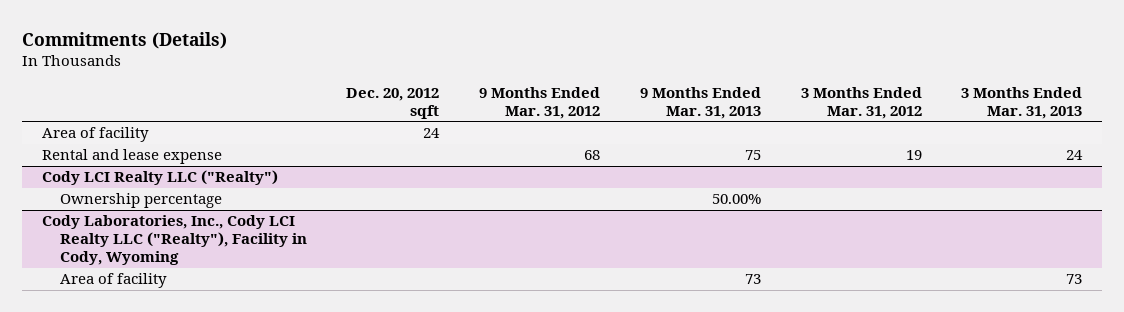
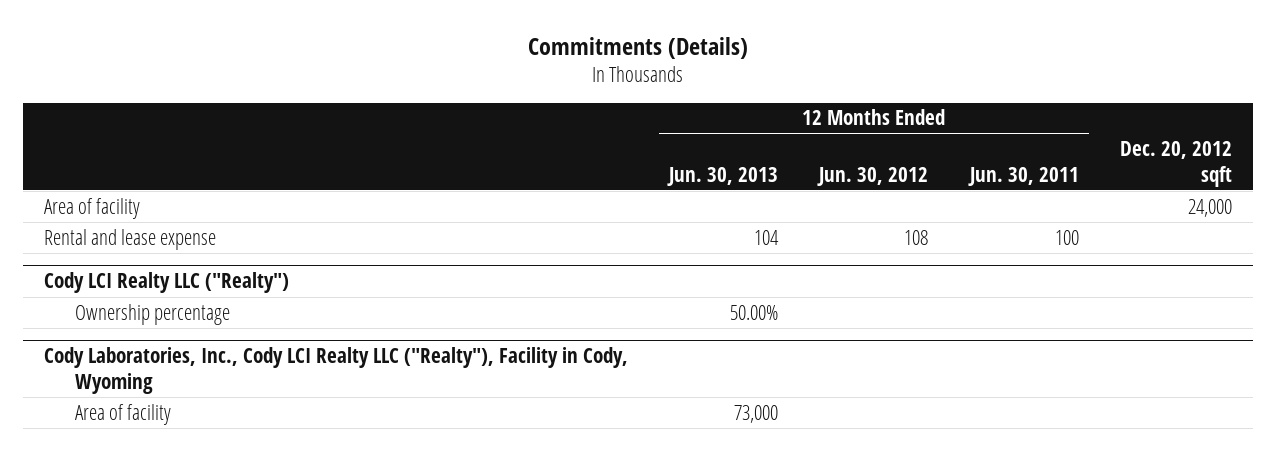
- | Dec. 20, 2012 sqft | 9 Months Ended Mar. 31, 2012 | 9 Months Ended Mar. 31, 2013 | 3 Months Ended Mar. 31, 2012 | 3 Months Ended Mar. 31, 2013
+ | 12 Months Ended Jun. 30, 2013 | 12 Months Ended Jun. 30, 2012 | 12 Months Ended Jun. 30, 2011 | Dec. 20, 2012 sqft
- Area of facility | 24 | | | |
+ Area of facility | | | | 24,000

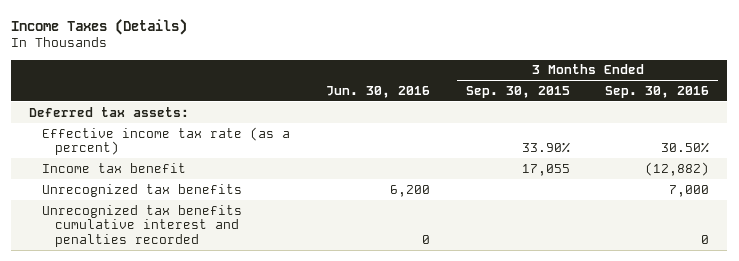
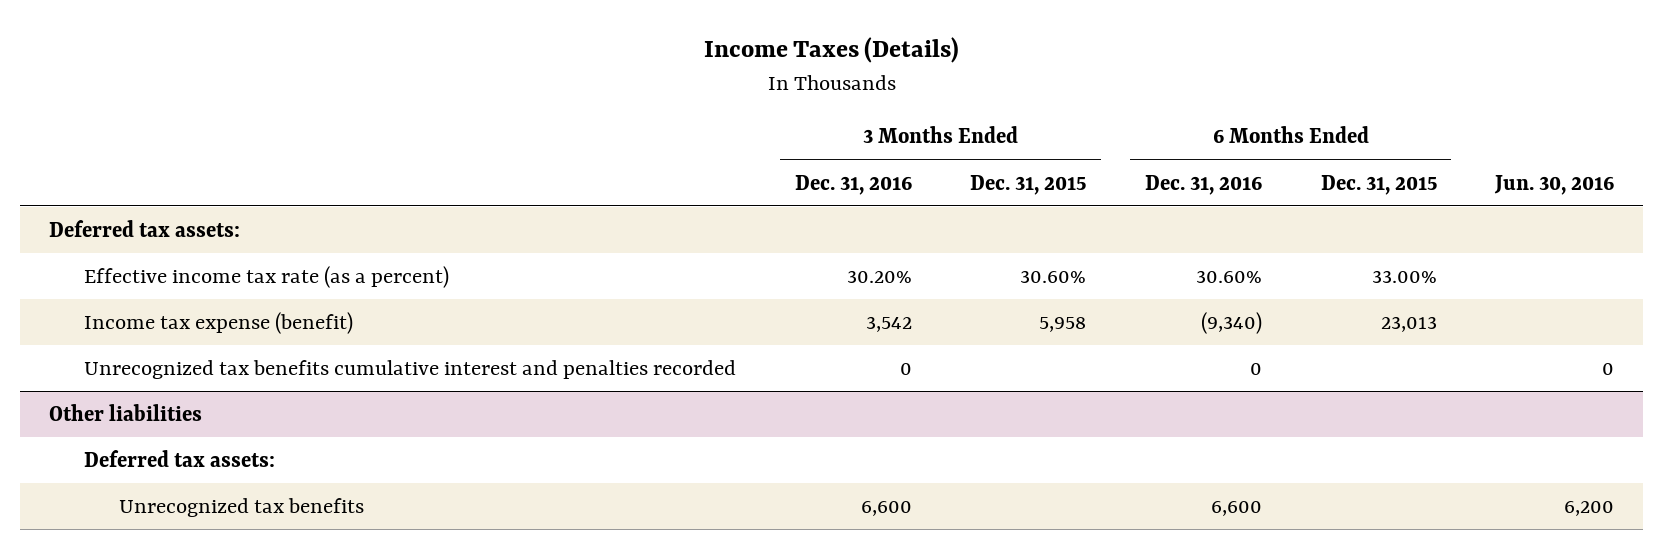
- | Jun. 30, 2016 | 3 Months Ended Sep. 30, 2015 | 3 Months Ended Sep. 30, 2016
+ | 3 Months Ended Dec. 31, 2016 | 3 Months Ended Dec. 31, 2015 | 6 Months Ended Dec. 31, 2016 | 6 Months Ended Dec. 31, 2015 | Jun. 30, 2016
- Income tax benefit | | 17,055 | (12,882)
- Unrecognized tax benefits | 6,200 | | 7,000
+ Income tax expense (benefit) | 3,542 | 5,958 | (9,340) | 23,013 |
+ Other liabilities
+ Deferred tax assets:
+ Unrecognized tax benefits | 6,600 | | 6,600 | | 6,200

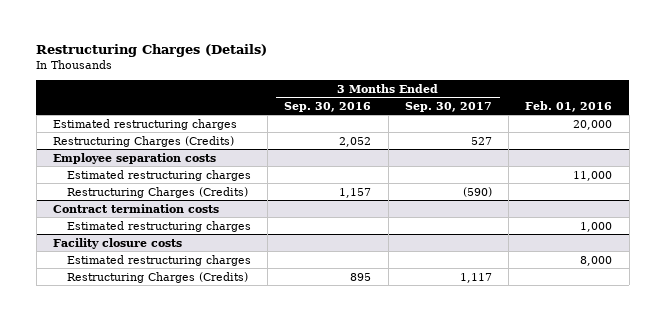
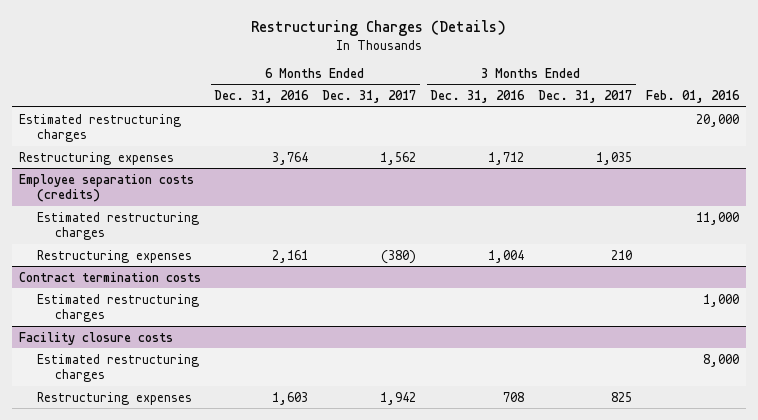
- | 3 Months Ended Sep. 30, 2016 | 3 Months Ended Sep. 30, 2017 | Feb. 01, 2016
+ | 6 Months Ended Dec. 31, 2016 | 6 Months Ended Dec. 31, 2017 | 3 Months Ended Dec. 31, 2016 | 3 Months Ended Dec. 31, 2017 | Feb. 01, 2016
- Restructuring Charges (Credits) | 2,052 | 527 |
- Employee separation costs
+ Restructuring expenses | 3,764 | 1,562 | 1,712 | 1,035 |
+ Employee separation costs (credits)
- Restructuring Charges (Credits) | 1,157 | (590) |
+ Restructuring expenses | 2,161 | (380) | 1,004 | 210 |
@ Facility closure costs
- Restructuring Charges (Credits) | 895 | 1,117 |
+ Restructuring expenses | 1,603 | 1,942 | 708 | 825 |

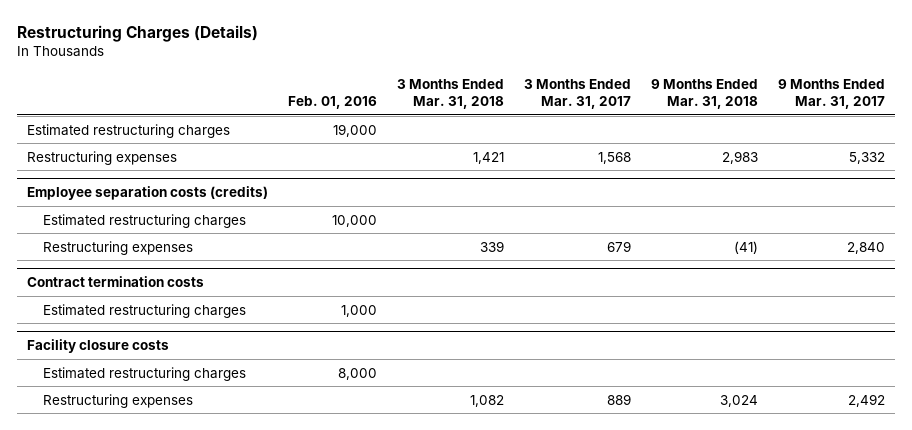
- | 6 Months Ended Dec. 31, 2016 | 6 Months Ended Dec. 31, 2017 | 3 Months Ended Dec. 31, 2016 | 3 Months Ended Dec. 31, 2017 | Feb. 01, 2016
+ | Feb. 01, 2016 | 3 Months Ended Mar. 31, 2018 | 3 Months Ended Mar. 31, 2017 | 9 Months Ended Mar. 31, 2018 | 9 Months Ended Mar. 31, 2017
- Estimated restructuring charges | | | | | 20,000
+ Estimated restructuring charges | 19,000 | | | |
@ Employee separation costs (credits)
- Estimated restructuring charges | | | | | 11,000
+ Estimated restructuring charges | 10,000 | | | |

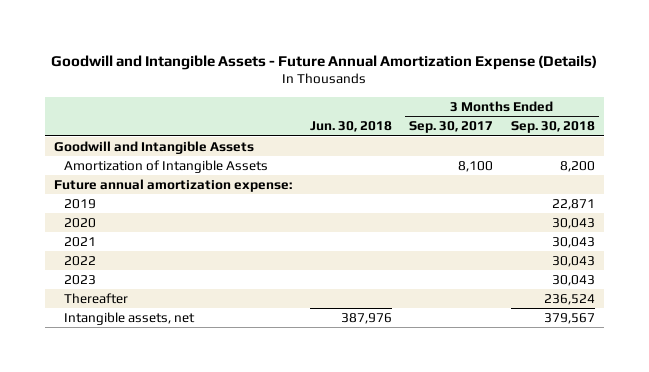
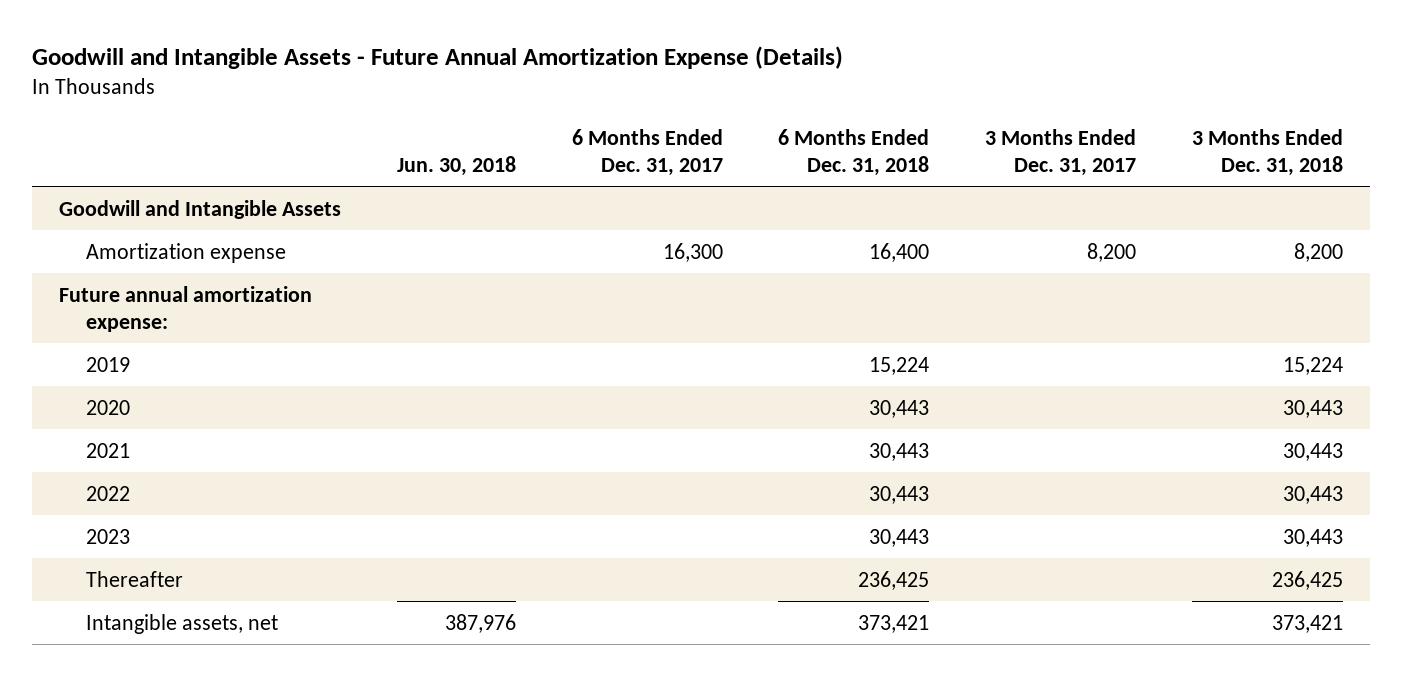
- | Jun. 30, 2018 | 3 Months Ended Sep. 30, 2017 | 3 Months Ended Sep. 30, 2018
+ | Jun. 30, 2018 | 6 Months Ended Dec. 31, 2017 | 6 Months Ended Dec. 31, 2018 | 3 Months Ended Dec. 31, 2017 | 3 Months Ended Dec. 31, 2018
- Amortization of Intangible Assets | | 8,100 | 8,200
+ Amortization expense | | 16,300 | 16,400 | 8,200 | 8,200

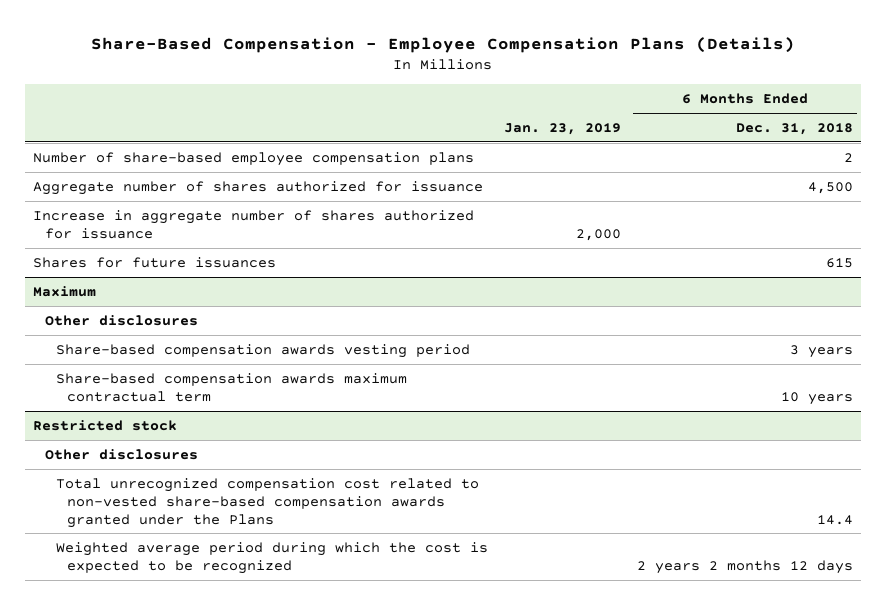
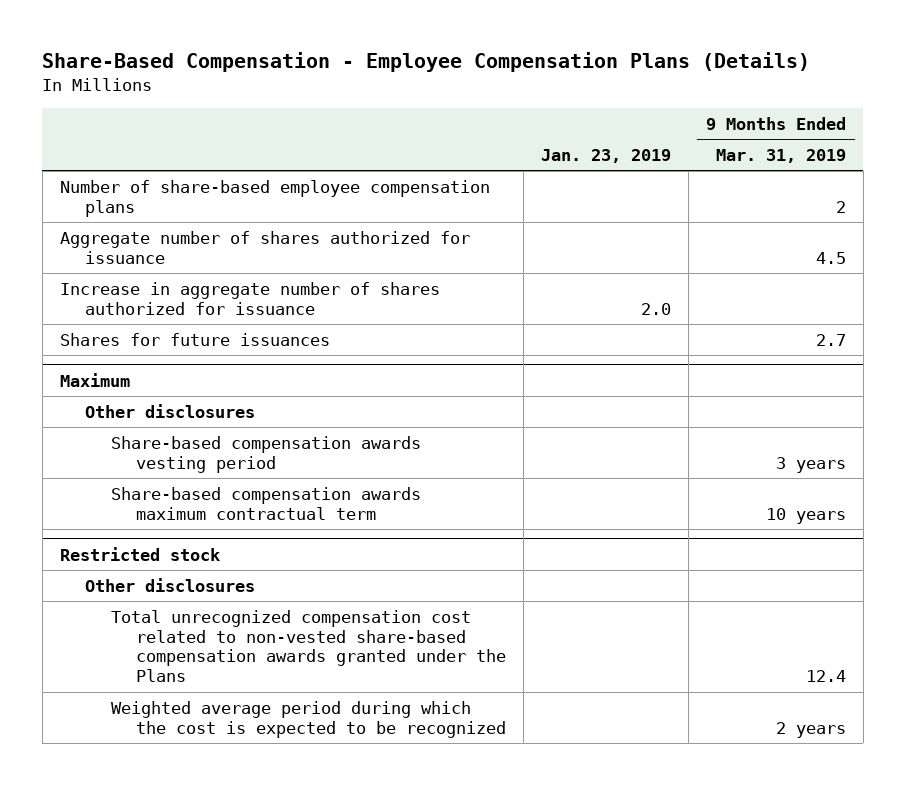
- | Jan. 23, 2019 | 6 Months Ended Dec. 31, 2018
+ | Jan. 23, 2019 | 9 Months Ended Mar. 31, 2019
- Increase in aggregate number of shares authorized for issuance | 2,000 |
+ Increase in aggregate number of shares authorized for issuance | 2.0 |

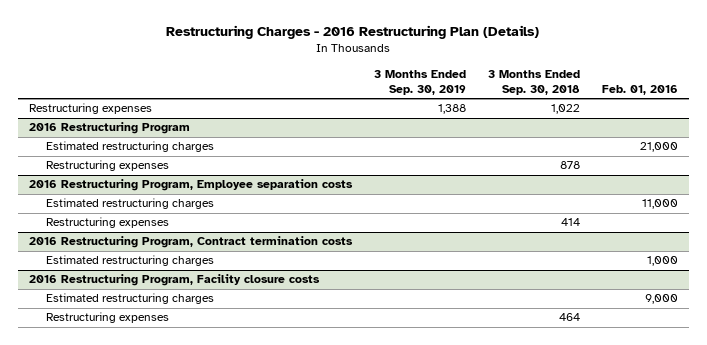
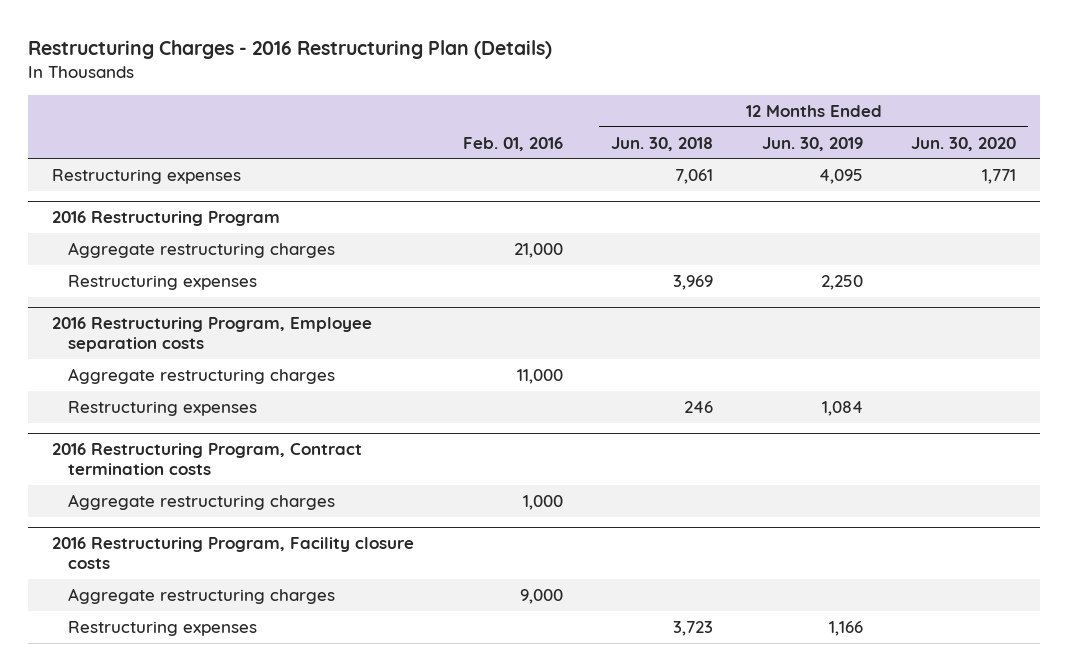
- | 3 Months Ended Sep. 30, 2019 | 3 Months Ended Sep. 30, 2018 | Feb. 01, 2016
+ | Feb. 01, 2016 | 12 Months Ended Jun. 30, 2018 | 12 Months Ended Jun. 30, 2019 | 12 Months Ended Jun. 30, 2020
@ 2016 Restructuring Program
- Estimated restructuring charges | | | 21,000
+ Aggregate restructuring charges | 21,000 | | |
@ 2016 Restructuring Program, Employee separation costs
- Estimated restructuring charges | | | 11,000
+ Aggregate restructuring charges | 11,000 | | |
@ 2016 Restructuring Program, Contract termination costs
- Estimated restructuring charges | | | 1,000
+ Aggregate restructuring charges | 1,000 | | |
@ 2016 Restructuring Program, Facility closure costs
- Estimated restructuring charges | | | 9,000
+ Aggregate restructuring charges | 9,000 | | |

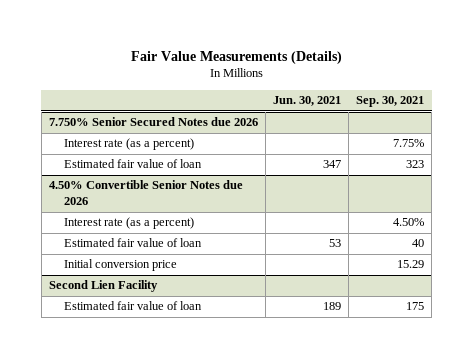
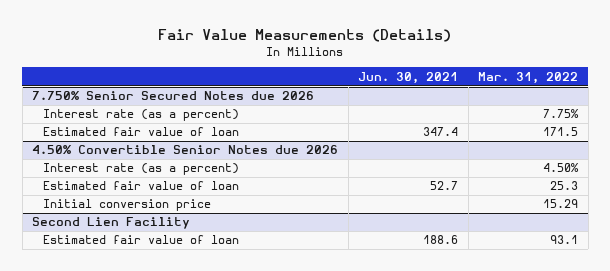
- | Jun. 30, 2021 | Sep. 30, 2021
+ | Jun. 30, 2021 | Mar. 31, 2022
@ 7.750% Senior Secured Notes due 2026
- Estimated fair value of loan | 347 | 323
+ Estimated fair value of loan | 347.4 | 171.5
@ 4.50% Convertible Senior Notes due 2026
- Estimated fair value of loan | 53 | 40
+ Estimated fair value of loan | 52.7 | 25.3
@ Second Lien Facility
- Estimated fair value of loan | 189 | 175
+ Estimated fair value of loan | 188.6 | 93.1

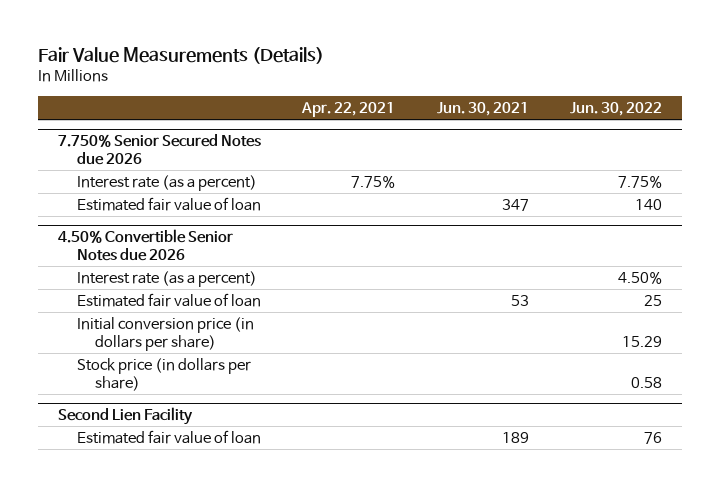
- | Jun. 30, 2021 | Mar. 31, 2022
+ | Apr. 22, 2021 | Jun. 30, 2021 | Jun. 30, 2022
@ 7.750% Senior Secured Notes due 2026
- Estimated fair value of loan | 347.4 | 171.5
+ Estimated fair value of loan | | 347 | 140
@ 4.50% Convertible Senior Notes due 2026
- Estimated fair value of loan | 52.7 | 25.3
- Initial conversion price | | 15.29
+ Estimated fair value of loan | | 53 | 25
+ Initial conversion price (in dollars per share) | | | 15.29
+ Stock price (in dollars per share) | | | 0.58
@ Second Lien Facility
- Estimated fair value of loan | 188.6 | 93.1
+ Estimated fair value of loan | | 189 | 76

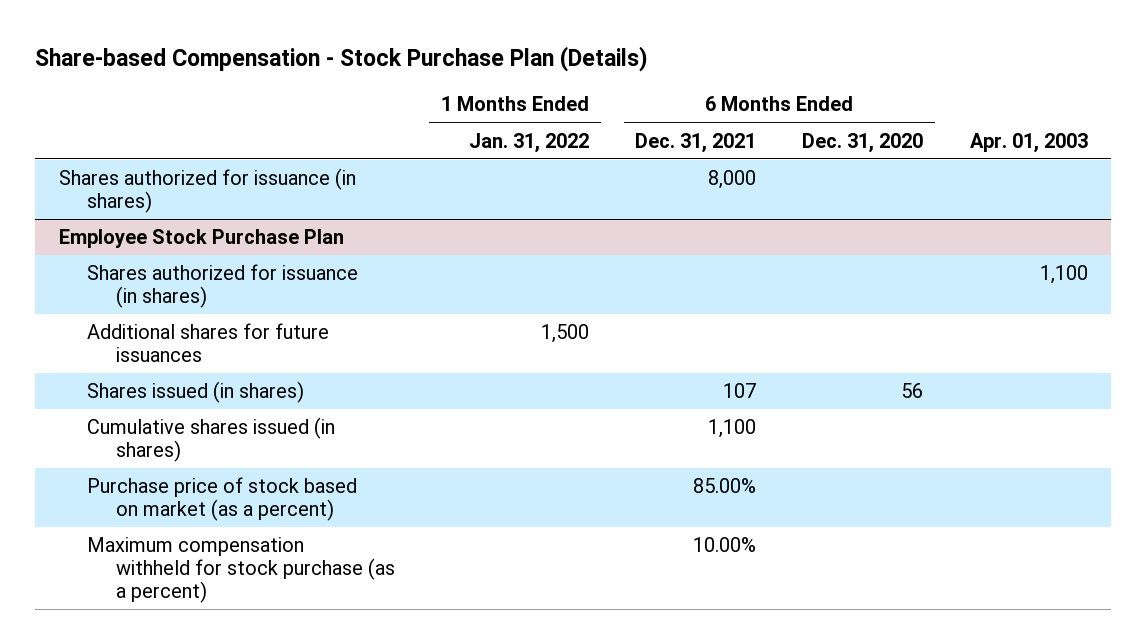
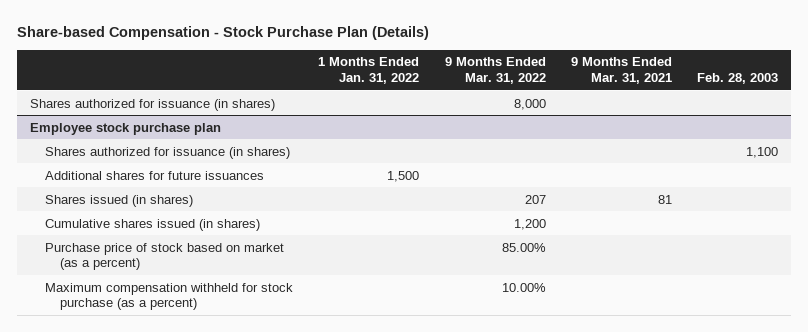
- | 1 Months Ended Jan. 31, 2022 | 6 Months Ended Dec. 31, 2021 | 6 Months Ended Dec. 31, 2020 | Apr. 01, 2003
+ | 1 Months Ended Jan. 31, 2022 | 9 Months Ended Mar. 31, 2022 | 9 Months Ended Mar. 31, 2021 | Feb. 28, 2003
- Employee Stock Purchase Plan
+ Employee stock purchase plan

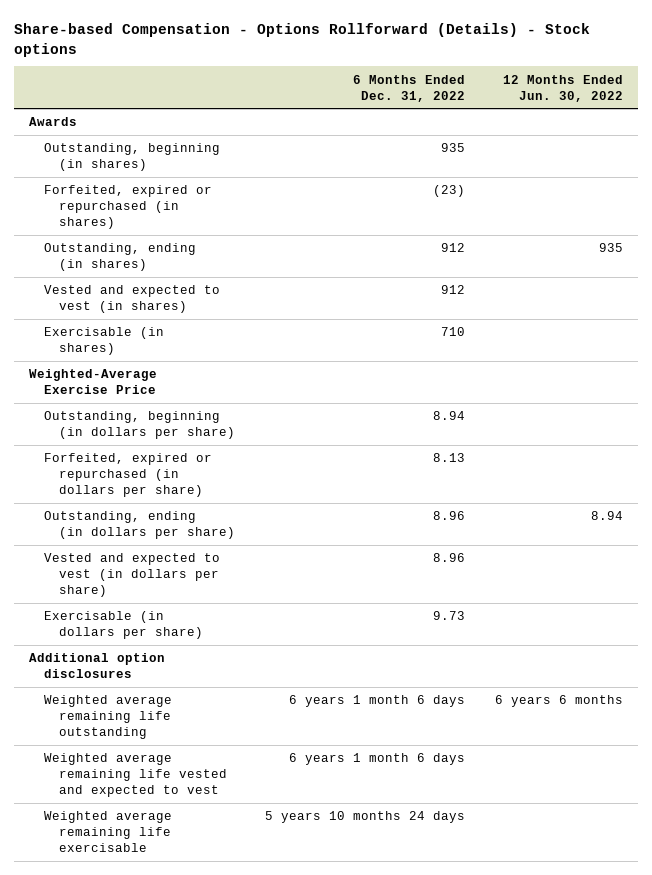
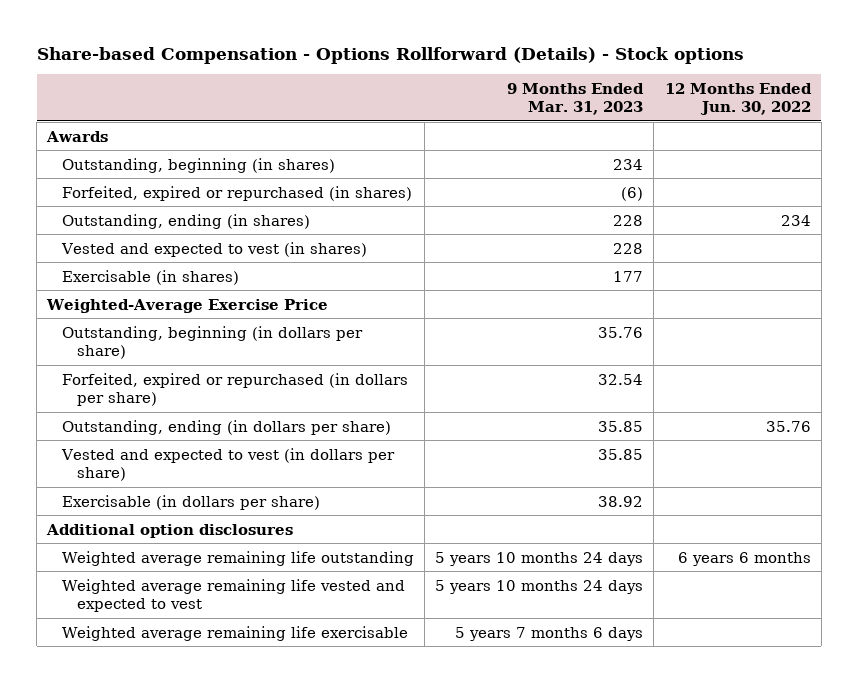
- | 6 Months Ended Dec. 31, 2022 | 12 Months Ended Jun. 30, 2022
+ | 9 Months Ended Mar. 31, 2023 | 12 Months Ended Jun. 30, 2022
- Outstanding, ending (in shares) | 912 | 935
+ Outstanding, ending (in shares) | 228 | 234
- Outstanding, ending (in dollars per share) | 8.96 | 8.94
+ Outstanding, ending (in dollars per share) | 35.85 | 35.76

